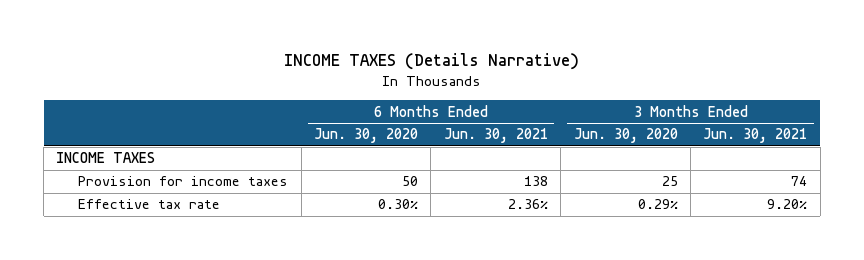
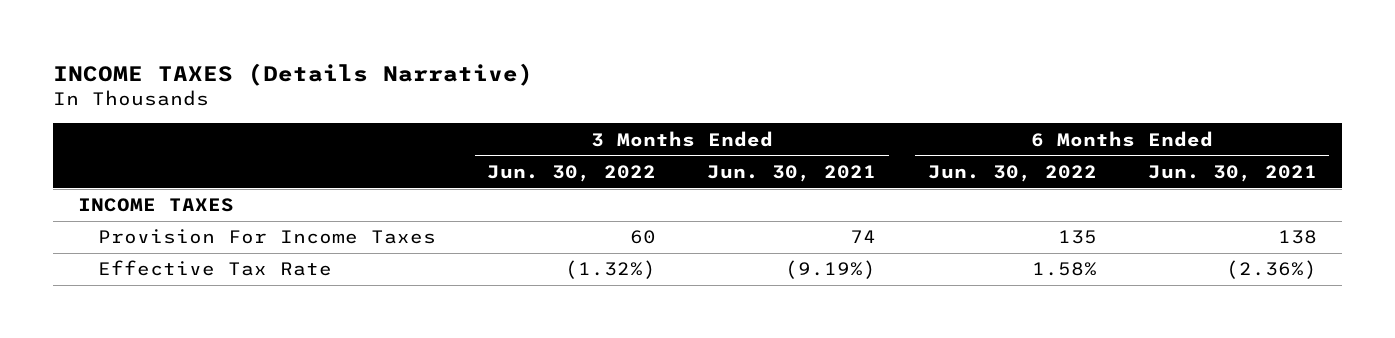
- | 6 Months Ended Jun. 30, 2020 | 6 Months Ended Jun. 30, 2021 | 3 Months Ended Jun. 30, 2020 | 3 Months Ended Jun. 30, 2021
+ | 3 Months Ended Jun. 30, 2022 | 3 Months Ended Jun. 30, 2021 | 6 Months Ended Jun. 30, 2022 | 6 Months Ended Jun. 30, 2021
- Provision for income taxes | 50 | 138 | 25 | 74
- Effective tax rate | 0.30% | 2.36% | 0.29% | 9.20%
+ Provision For Income Taxes | 60 | 74 | 135 | 138
+ Effective Tax Rate | (1.32%) | (9.19%) | 1.58% | (2.36%)

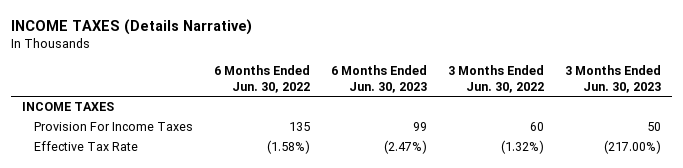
- | 3 Months Ended Jun. 30, 2022 | 3 Months Ended Jun. 30, 2021 | 6 Months Ended Jun. 30, 2022 | 6 Months Ended Jun. 30, 2021
+ | 6 Months Ended Jun. 30, 2022 | 6 Months Ended Jun. 30, 2023 | 3 Months Ended Jun. 30, 2022 | 3 Months Ended Jun. 30, 2023
- Effective Tax Rate | (1.32%) | (9.19%) | 1.58% | (2.36%)
+ Effective Tax Rate | (1.58%) | (2.47%) | (1.32%) | (217.00%)

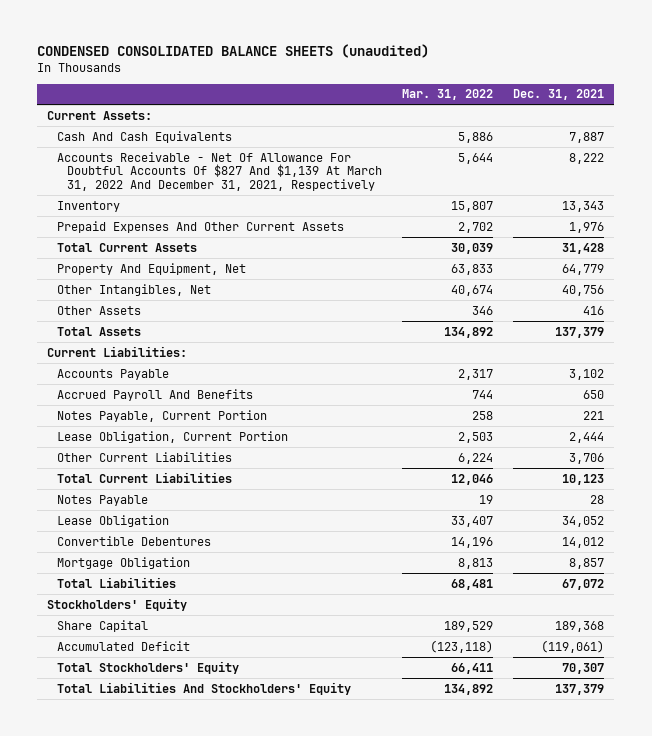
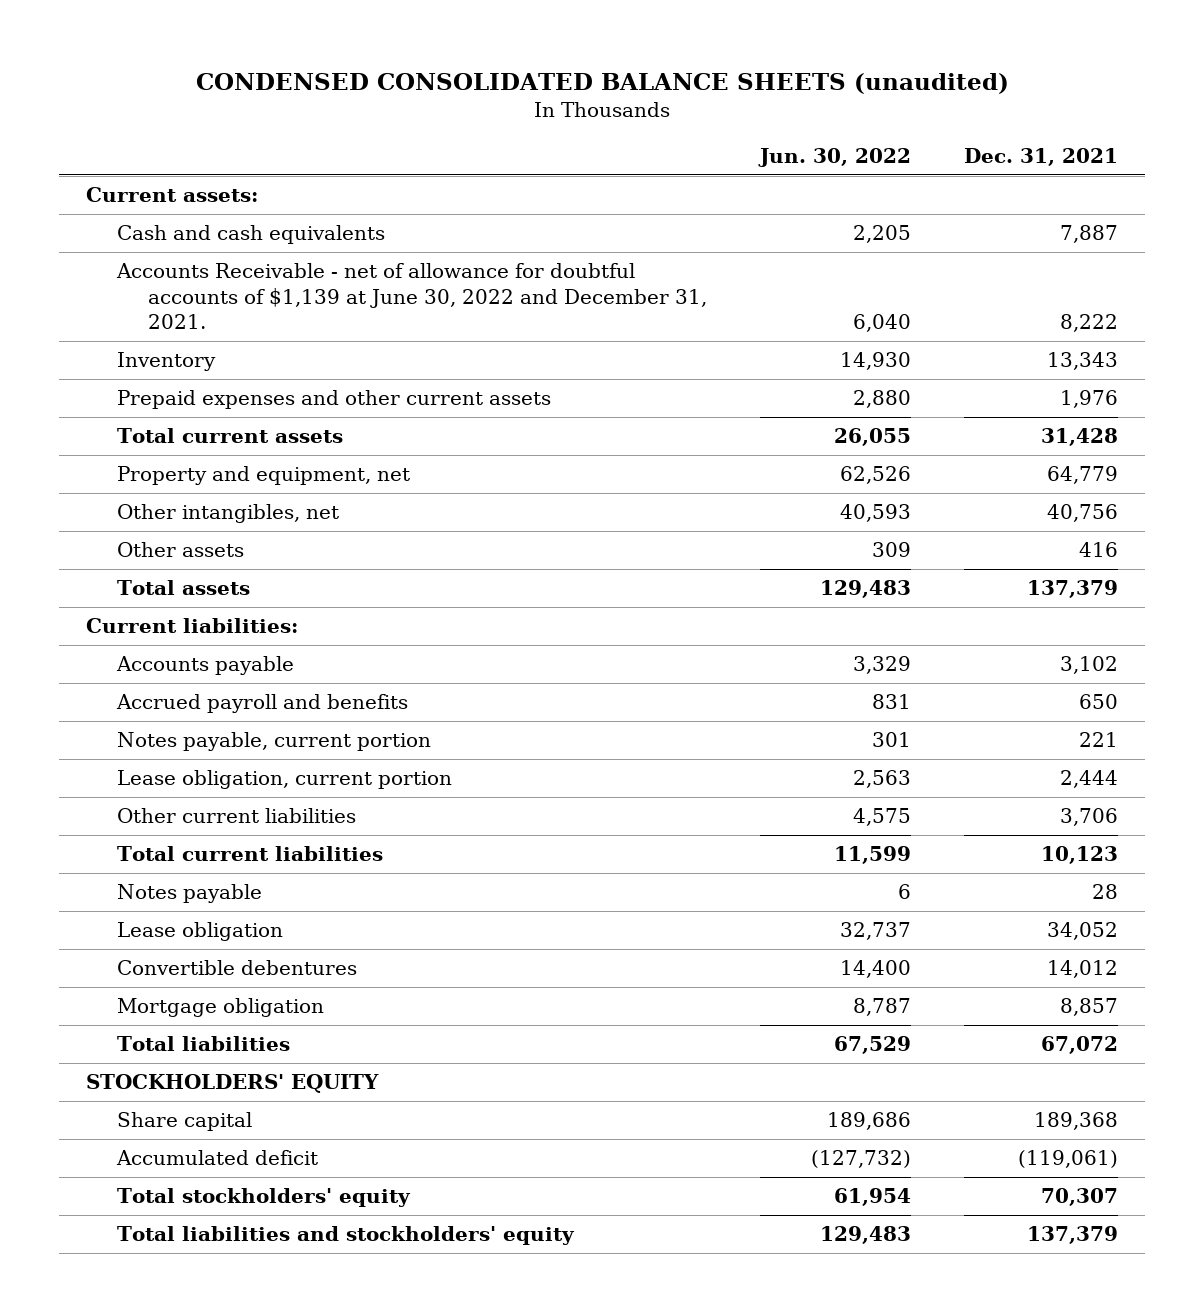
- | Mar. 31, 2022 | Dec. 31, 2021
+ | Jun. 30, 2022 | Dec. 31, 2021
- Current Assets:
- Cash And Cash Equivalents | 5,886 | 7,887
- Accounts Receivable - Net Of Allowance For Doubtful Accounts Of $827 And $1,139 At March 31, 2022 And December 31, 2021, Respectively | 5,644 | 8,222
+ Current assets:
+ Cash and cash equivalents | 2,205 | 7,887
+ Accounts Receivable - net of allowance for doubtful accounts of $1,139 at June 30, 2022 and December 31, 2021. | 6,040 | 8,222
- Prepaid Expenses And Other Current Assets | 2,702 | 1,976
- Total Current Assets | 30,039 | 31,428
- Property And Equipment, Net | 63,833 | 64,779
- Other Intangibles, Net | 40,674 | 40,756
- Other Assets | 346 | 416
- Total Assets | 134,892 | 137,379
- Current Liabilities:
- Accounts Payable | 2,317 | 3,102
- Accrued Payroll And Benefits | 744 | 650
- Notes Payable, Current Portion | 258 | 221
- Lease Obligation, Current Portion | 2,503 | 2,444
- Other Current Liabilities | 6,224 | 3,706
- Total Current Liabilities | 12,046 | 10,123
- Notes Payable | 19 | 28
- Lease Obligation | 33,407 | 34,052
- Convertible Debentures | 14,196 | 14,012
- Mortgage Obligation | 8,813 | 8,857
- Total Liabilities | 68,481 | 67,072
- Stockholders' Equity
- Share Capital | 189,529 | 189,368
- Accumulated Deficit | (123,118) | (119,061)
- Total Stockholders' Equity | 66,411 | 70,307
- Total Liabilities And Stockholders' Equity | 134,892 | 137,379
+ Prepaid expenses and other current assets | 2,880 | 1,976
+ Total current assets | 26,055 | 31,428
+ Property and equipment, net | 62,526 | 64,779
+ Other intangibles, net | 40,593 | 40,756
+ Other assets | 309 | 416
+ Total assets | 129,483 | 137,379
+ Current liabilities:
+ Accounts payable | 3,329 | 3,102
+ Accrued payroll and benefits | 831 | 650
+ Notes payable, current portion | 301 | 221
+ Lease obligation, current portion | 2,563 | 2,444
+ Other current liabilities | 4,575 | 3,706
+ Total current liabilities | 11,599 | 10,123
+ Notes payable | 6 | 28
+ Lease obligation | 32,737 | 34,052
+ Convertible debentures | 14,400 | 14,012
+ Mortgage obligation | 8,787 | 8,857
+ Total liabilities | 67,529 | 67,072
+ STOCKHOLDERS' EQUITY
+ Share capital | 189,686 | 189,368
+ Accumulated deficit | (127,732) | (119,061)
+ Total stockholders' equity | 61,954 | 70,307
+ Total liabilities and stockholders' equity | 129,483 | 137,379

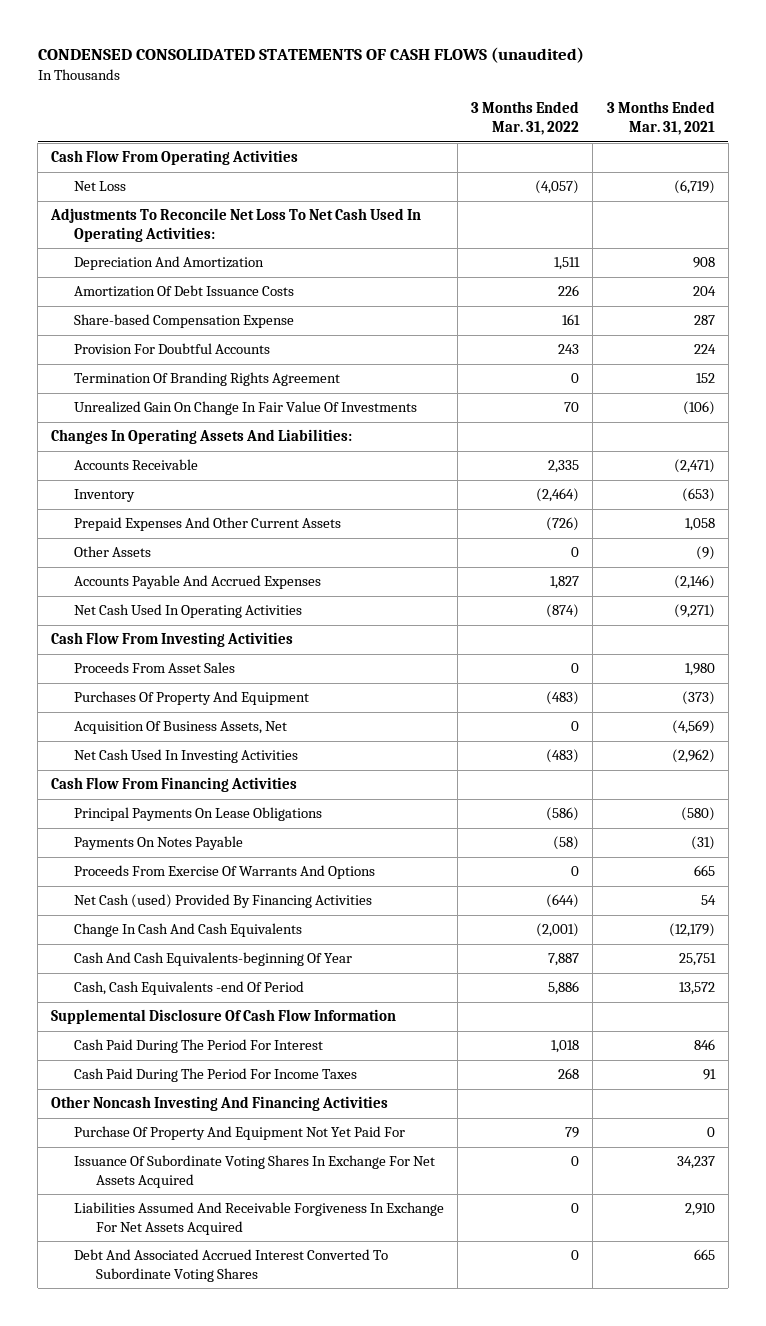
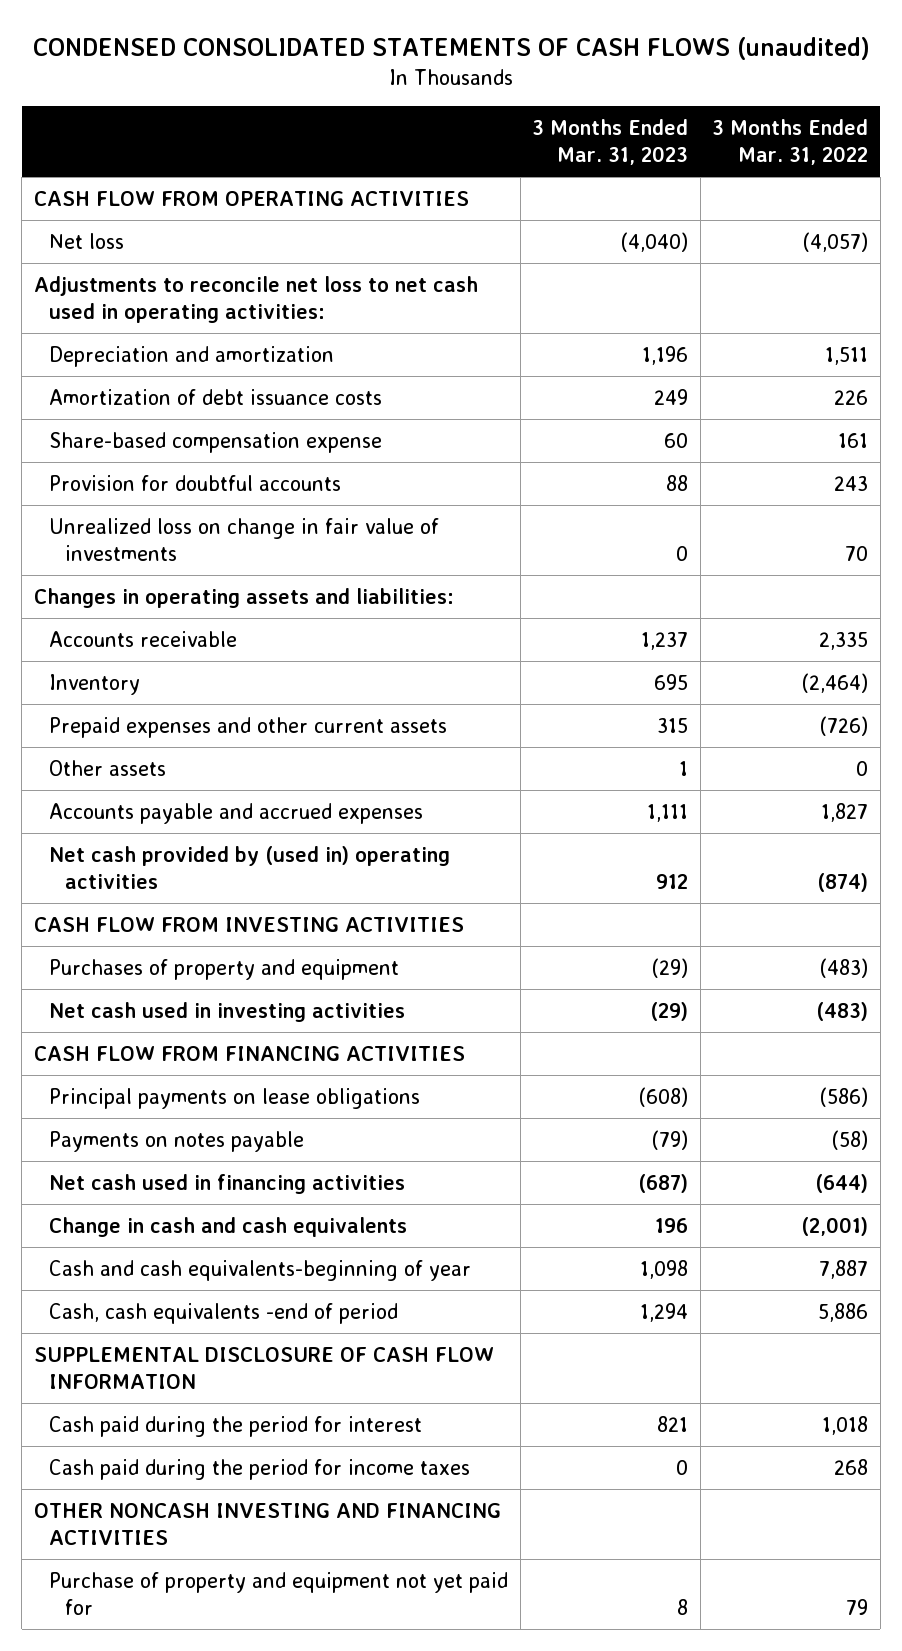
- | 3 Months Ended Mar. 31, 2022 | 3 Months Ended Mar. 31, 2021
+ | 3 Months Ended Mar. 31, 2023 | 3 Months Ended Mar. 31, 2022
- Cash Flow From Operating Activities
- Net Loss | (4,057) | (6,719)
- Adjustments To Reconcile Net Loss To Net Cash Used In Operating Activities:
- Depreciation And Amortization | 1,511 | 908
- Amortization Of Debt Issuance Costs | 226 | 204
- Share-based Compensation Expense | 161 | 287
- Provision For Doubtful Accounts | 243 | 224
- Termination Of Branding Rights Agreement | 0 | 152
- Unrealized Gain On Change In Fair Value Of Investments | 70 | (106)
- Changes In Operating Assets And Liabilities:
- Accounts Receivable | 2,335 | (2,471)
+ CASH FLOW FROM OPERATING ACTIVITIES
+ Net loss | (4,040) | (4,057)
+ Adjustments to reconcile net loss to net cash used in operating activities:
+ Depreciation and amortization | 1,196 | 1,511
+ Amortization of debt issuance costs | 249 | 226
+ Share-based compensation expense | 60 | 161
+ Provision for doubtful accounts | 88 | 243
+ Unrealized loss on change in fair value of investments | 0 | 70
+ Changes in operating assets and liabilities:
+ Accounts receivable | 1,237 | 2,335
- Prepaid Expenses And Other Current Assets | (726) | 1,058
- Other Assets | 0 | (9)
- Accounts Payable And Accrued Expenses | 1,827 | (2,146)
- Net Cash Used In Operating Activities | (874) | (9,271)
- Cash Flow From Investing Activities
- Proceeds From Asset Sales | 0 | 1,980
- Purchases Of Property And Equipment | (483) | (373)
- Acquisition Of Business Assets, Net | 0 | (4,569)
- Net Cash Used In Investing Activities | (483) | (2,962)
- Cash Flow From Financing Activities
- Principal Payments On Lease Obligations | (586) | (580)
- Payments On Notes Payable | (58) | (31)
- Proceeds From Exercise Of Warrants And Options | 0 | 665
- Net Cash (used) Provided By Financing Activities | (644) | 54
- Change In Cash And Cash Equivalents | (2,001) | (12,179)
- Cash And Cash Equivalents-beginning Of Year | 7,887 | 25,751
- Cash, Cash Equivalents -end Of Period | 5,886 | 13,572
- Supplemental Disclosure Of Cash Flow Information
- Cash Paid During The Period For Interest | 1,018 | 846
- Cash Paid During The Period For Income Taxes | 268 | 91
- Other Noncash Investing And Financing Activities
- Purchase Of Property And Equipment Not Yet Paid For | 79 | 0
- Issuance Of Subordinate Voting Shares In Exchange For Net Assets Acquired | 0 | 34,237
- Liabilities Assumed And Receivable Forgiveness In Exchange For Net Assets Acquired | 0 | 2,910
- Debt And Associated Accrued Interest Converted To Subordinate Voting Shares | 0 | 665
+ Prepaid expenses and other current assets | 315 | (726)
+ Other assets | 1 | 0
+ Accounts payable and accrued expenses | 1,111 | 1,827
+ Net cash provided by (used in) operating activities | 912 | (874)
+ CASH FLOW FROM INVESTING ACTIVITIES
+ Purchases of property and equipment | (29) | (483)
+ Net cash used in investing activities | (29) | (483)
+ CASH FLOW FROM FINANCING ACTIVITIES
+ Principal payments on lease obligations | (608) | (586)
+ Payments on notes payable | (79) | (58)
+ Net cash used in financing activities | (687) | (644)
+ Change in cash and cash equivalents | 196 | (2,001)
+ Cash and cash equivalents-beginning of year | 1,098 | 7,887
+ Cash, cash equivalents -end of period | 1,294 | 5,886
+ SUPPLEMENTAL DISCLOSURE OF CASH FLOW INFORMATION
+ Cash paid during the period for interest | 821 | 1,018
+ Cash paid during the period for income taxes | 0 | 268
+ OTHER NONCASH INVESTING AND FINANCING ACTIVITIES
+ Purchase of property and equipment not yet paid for | 8 | 79

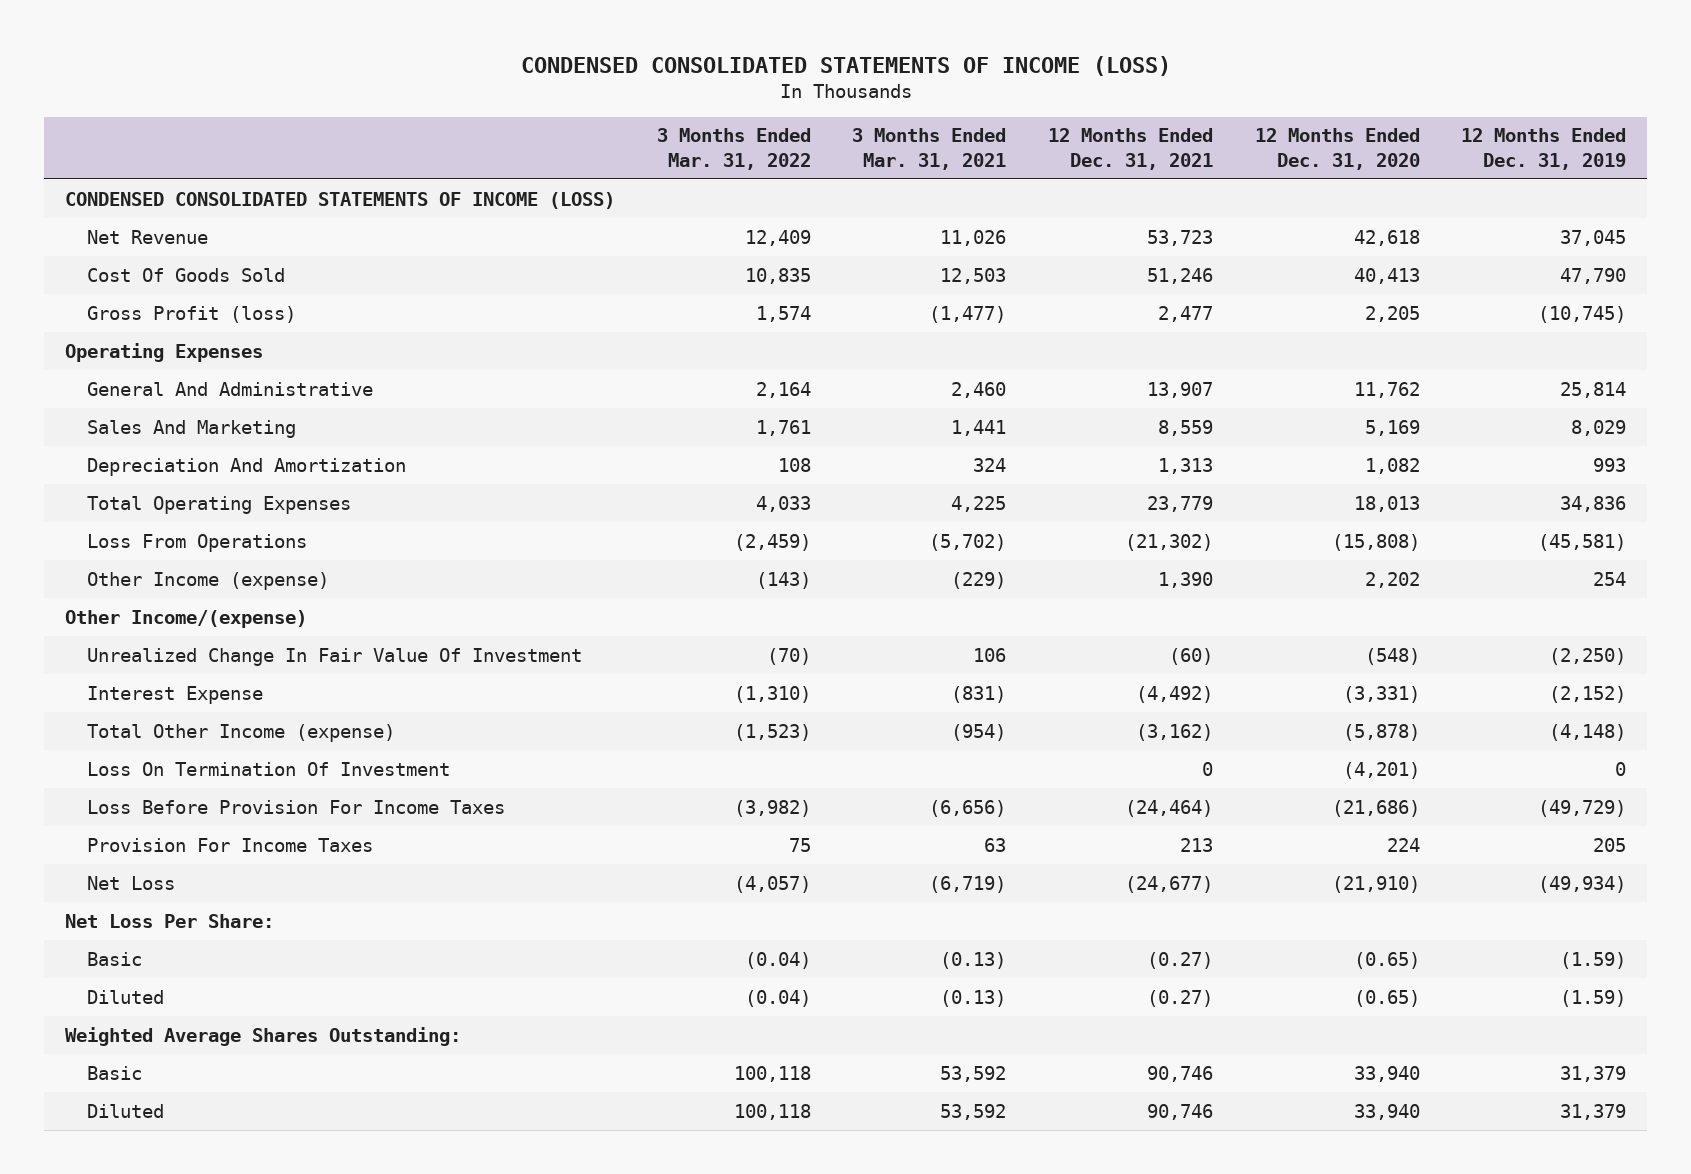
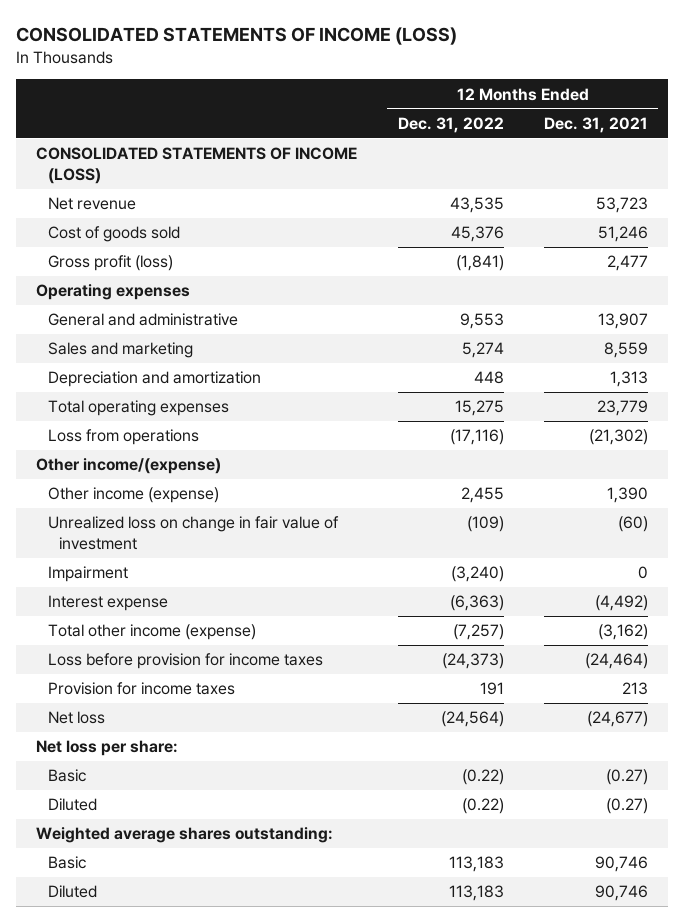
- CONDENSED CONSOLIDATED STATEMENTS OF INCOME (LOSS)
+ CONSOLIDATED STATEMENTS OF INCOME (LOSS)
- | 3 Months Ended Mar. 31, 2022 | 3 Months Ended Mar. 31, 2021 | 12 Months Ended Dec. 31, 2021 | 12 Months Ended Dec. 31, 2020 | 12 Months Ended Dec. 31, 2019
+ | 12 Months Ended Dec. 31, 2022 | 12 Months Ended Dec. 31, 2021
- CONDENSED CONSOLIDATED STATEMENTS OF INCOME (LOSS)
- Net Revenue | 12,409 | 11,026 | 53,723 | 42,618 | 37,045
- Cost Of Goods Sold | 10,835 | 12,503 | 51,246 | 40,413 | 47,790
- Gross Profit (loss) | 1,574 | (1,477) | 2,477 | 2,205 | (10,745)
- Operating Expenses
- General And Administrative | 2,164 | 2,460 | 13,907 | 11,762 | 25,814
- Sales And Marketing | 1,761 | 1,441 | 8,559 | 5,169 | 8,029
- Depreciation And Amortization | 108 | 324 | 1,313 | 1,082 | 993
- Total Operating Expenses | 4,033 | 4,225 | 23,779 | 18,013 | 34,836
- Loss From Operations | (2,459) | (5,702) | (21,302) | (15,808) | (45,581)
- Other Income (expense) | (143) | (229) | 1,390 | 2,202 | 254
- Other Income/(expense)
- Unrealized Change In Fair Value Of Investment | (70) | 106 | (60) | (548) | (2,250)
- Interest Expense | (1,310) | (831) | (4,492) | (3,331) | (2,152)
- Total Other Income (expense) | (1,523) | (954) | (3,162) | (5,878) | (4,148)
- Loss On Termination Of Investment | | | 0 | (4,201) | 0
- Loss Before Provision For Income Taxes | (3,982) | (6,656) | (24,464) | (21,686) | (49,729)
- Provision For Income Taxes | 75 | 63 | 213 | 224 | 205
- Net Loss | (4,057) | (6,719) | (24,677) | (21,910) | (49,934)
- Net Loss Per Share:
+ CONSOLIDATED STATEMENTS OF INCOME (LOSS)
+ Net revenue | 43,535 | 53,723
+ Cost of goods sold | 45,376 | 51,246
+ Gross profit (loss) | (1,841) | 2,477
+ Operating expenses
+ General and administrative | 9,553 | 13,907
+ Sales and marketing | 5,274 | 8,559
+ Depreciation and amortization | 448 | 1,313
+ Total operating expenses | 15,275 | 23,779
+ Loss from operations | (17,116) | (21,302)
+ Other income/(expense)
+ Other income (expense) | 2,455 | 1,390
+ Unrealized loss on change in fair value of investment | (109) | (60)
+ Impairment | (3,240) | 0
+ Interest expense | (6,363) | (4,492)
+ Total other income (expense) | (7,257) | (3,162)
+ Loss before provision for income taxes | (24,373) | (24,464)
+ Provision for income taxes | 191 | 213
+ Net loss | (24,564) | (24,677)
+ Net loss per share:
- Weighted Average Shares Outstanding:
+ Weighted average shares outstanding:

